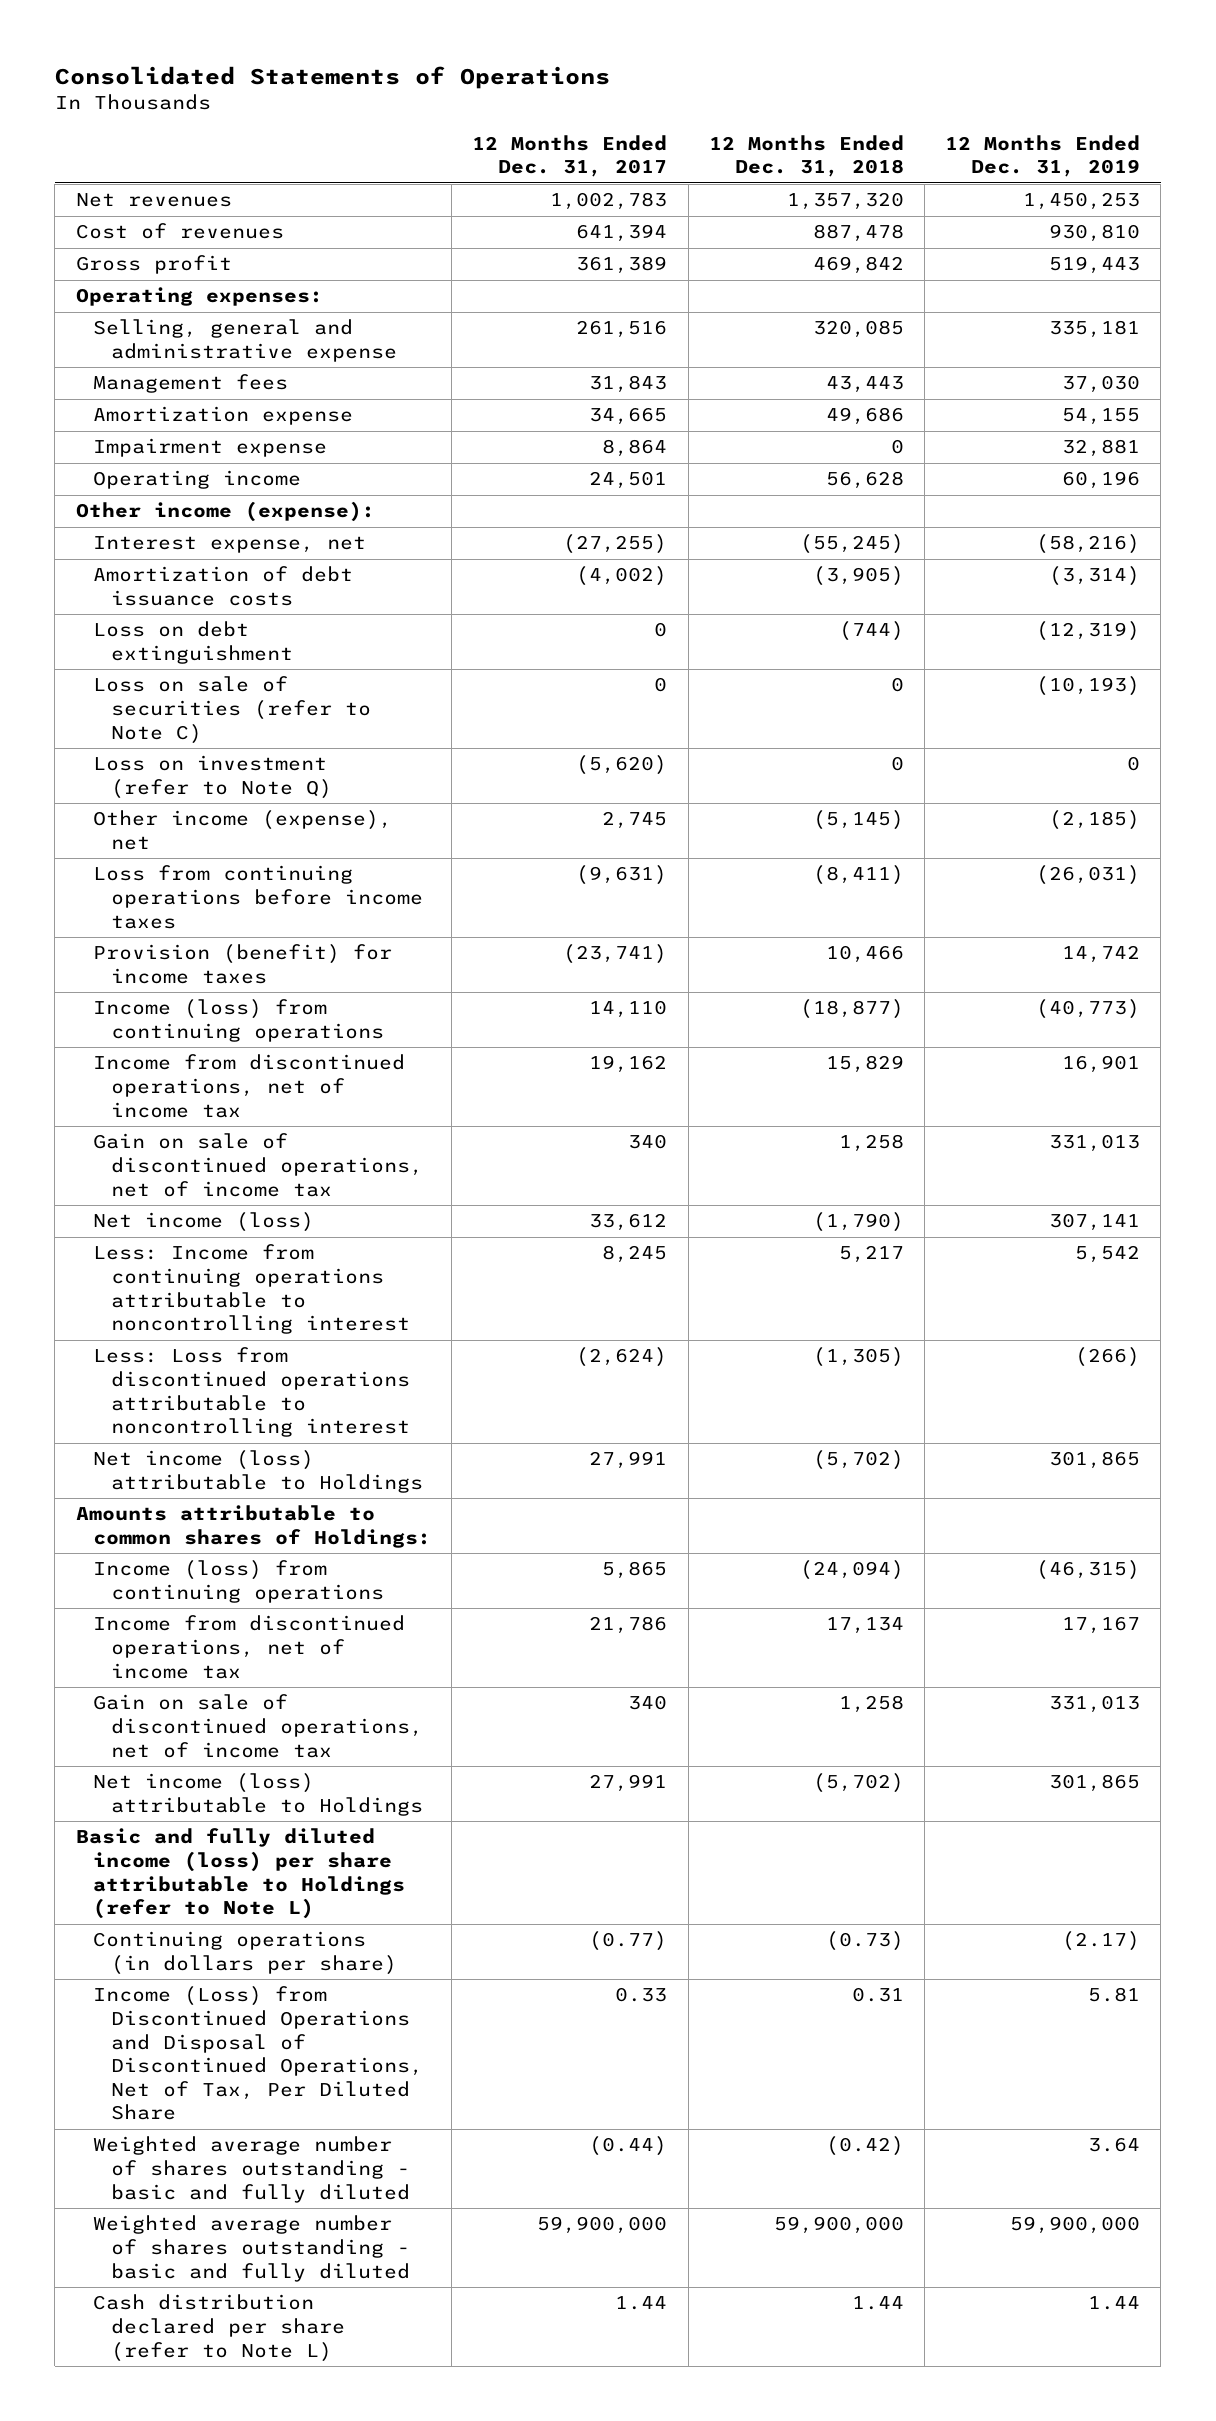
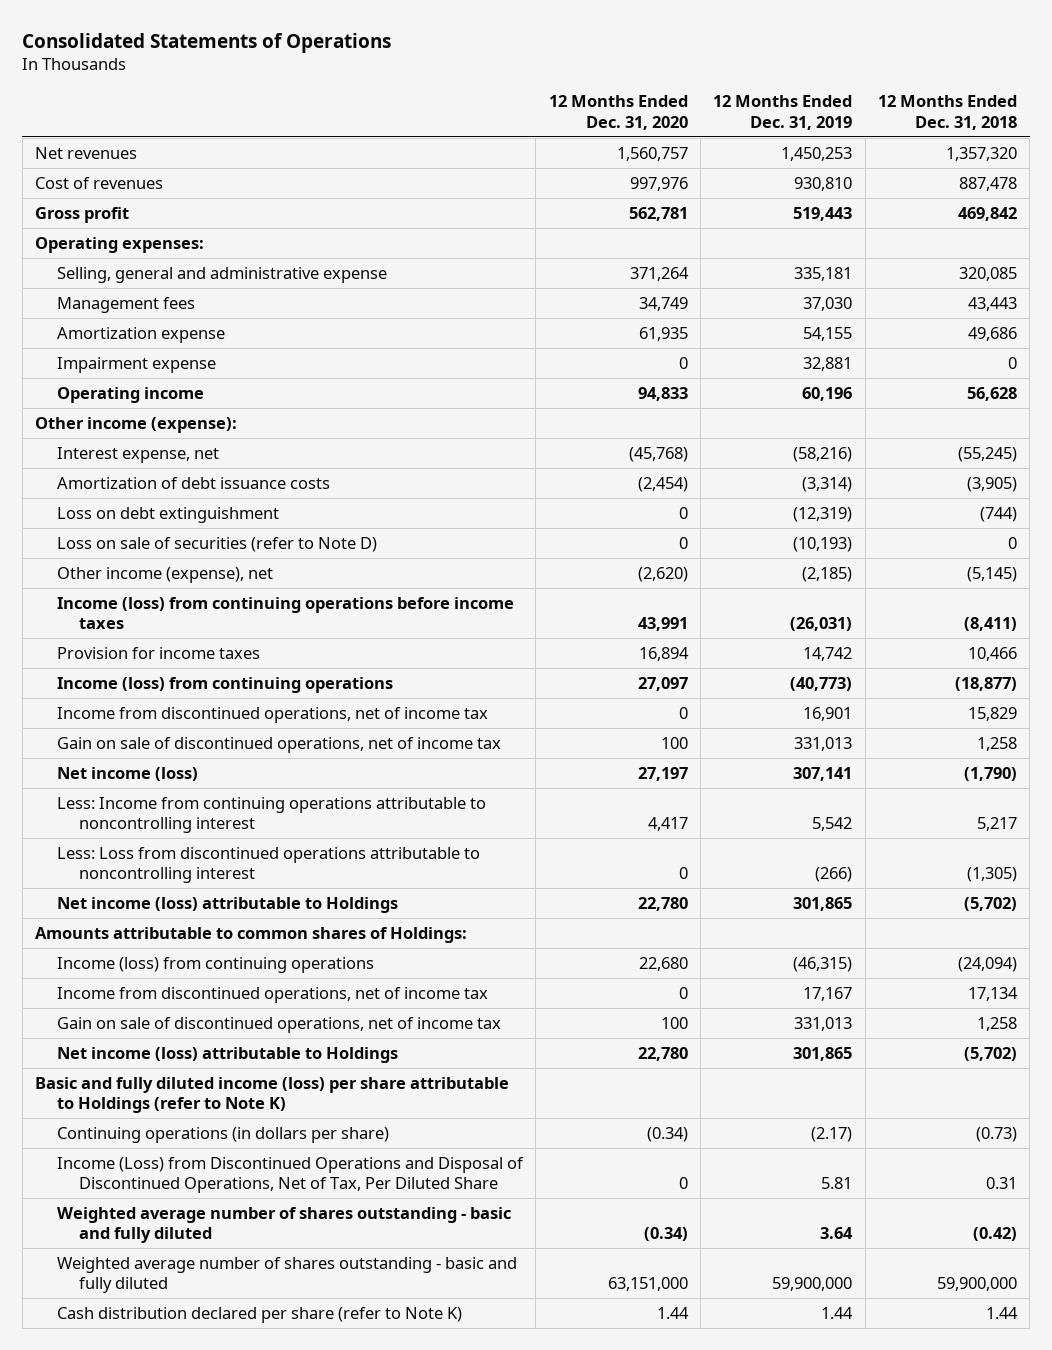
- | 12 Months Ended Dec. 31, 2017 | 12 Months Ended Dec. 31, 2018 | 12 Months Ended Dec. 31, 2019
+ | 12 Months Ended Dec. 31, 2020 | 12 Months Ended Dec. 31, 2019 | 12 Months Ended Dec. 31, 2018
- Loss on sale of securities (refer to Note C) | 0 | 0 | (10,193)
- Loss on investment (refer to Note Q) | (5,620) | 0 | 0
+ Loss on sale of securities (refer to Note D) | 0 | (10,193) | 0
- Loss from continuing operations before income taxes | (9,631) | (8,411) | (26,031)
- Provision (benefit) for income taxes | (23,741) | 10,466 | 14,742
+ Income (loss) from continuing operations before income taxes | 43,991 | (26,031) | (8,411)
+ Provision for income taxes | 16,894 | 14,742 | 10,466
- Basic and fully diluted income (loss) per share attributable to Holdings (refer to Note L)
+ Basic and fully diluted income (loss) per share attributable to Holdings (refer to Note K)
- Cash distribution declared per share (refer to Note L) | 1.44 | 1.44 | 1.44
+ Cash distribution declared per share (refer to Note K) | 1.44 | 1.44 | 1.44

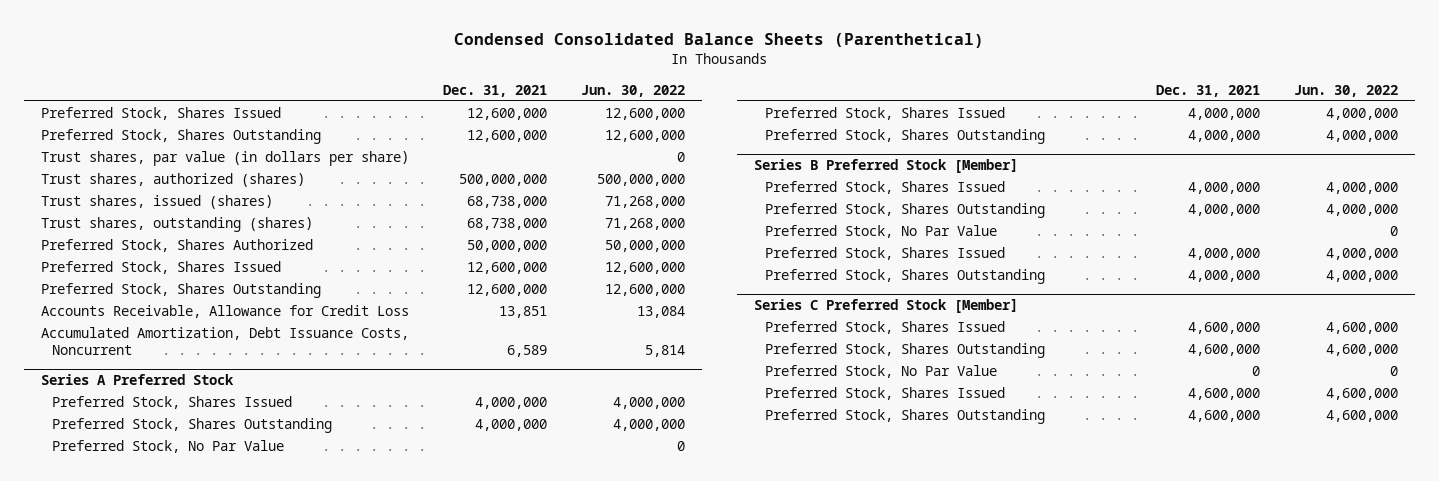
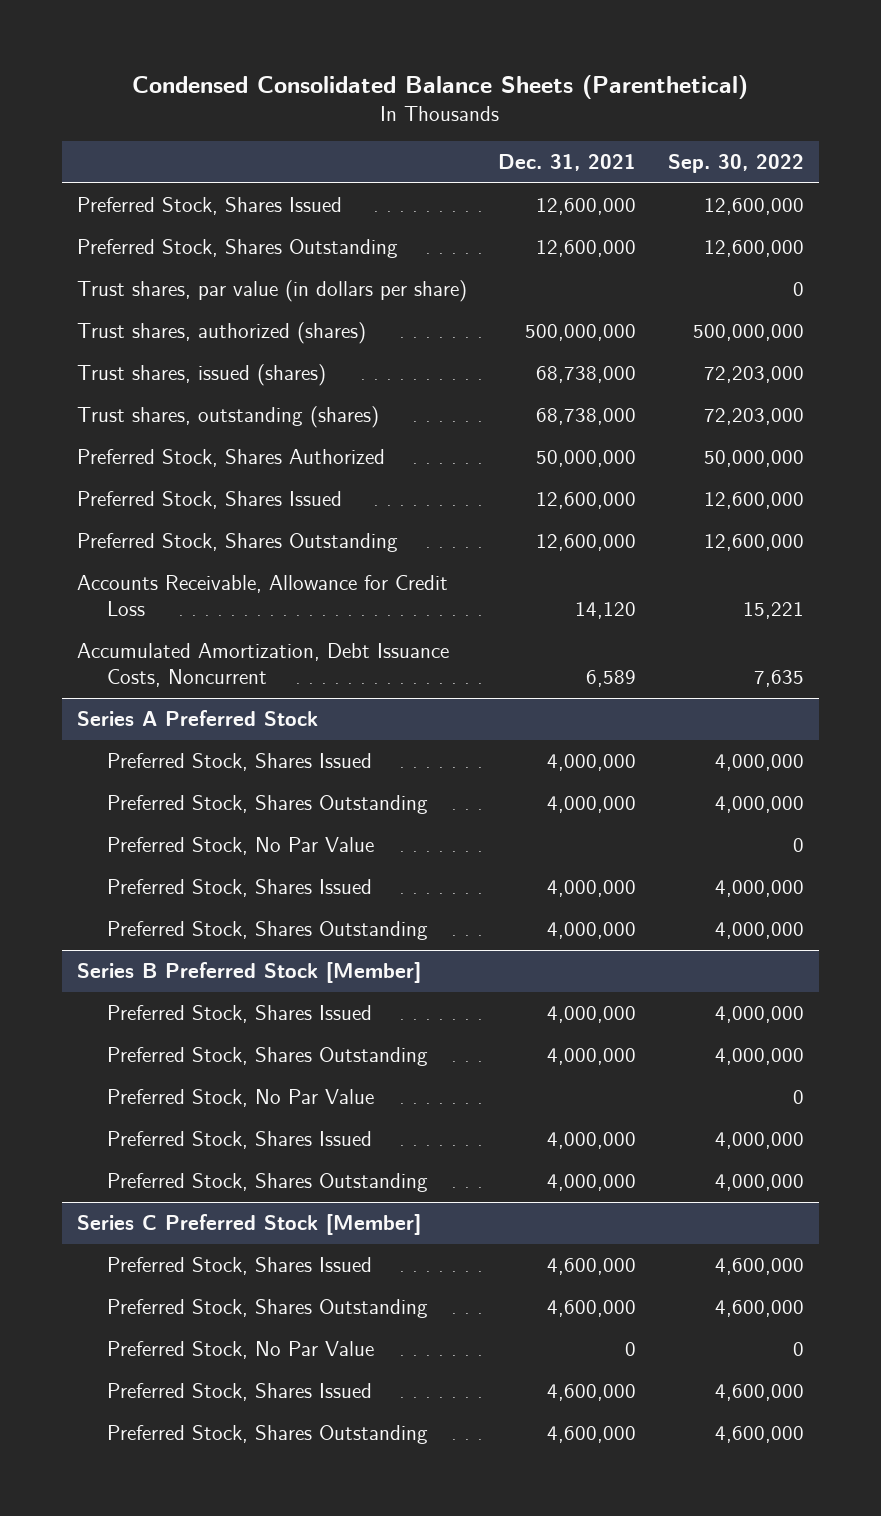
- | Dec. 31, 2021 | Jun. 30, 2022
+ | Dec. 31, 2021 | Sep. 30, 2022
- Accounts Receivable, Allowance for Credit Loss | 13,851 | 13,084
+ Accounts Receivable, Allowance for Credit Loss | 14,120 | 15,221

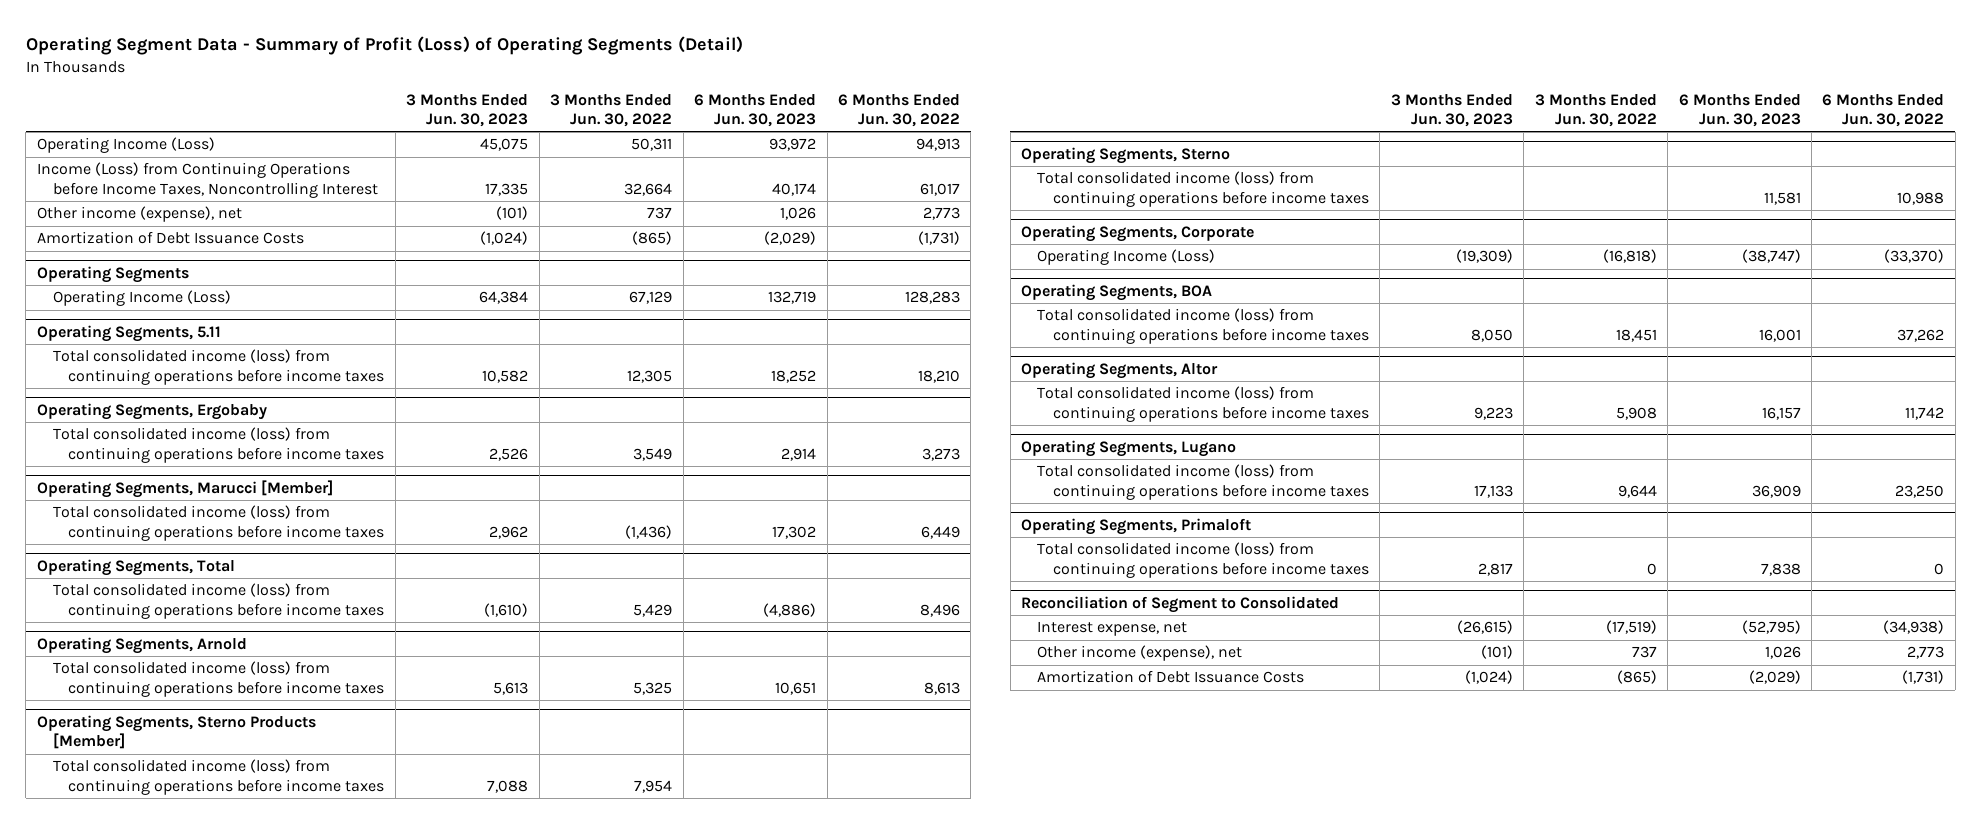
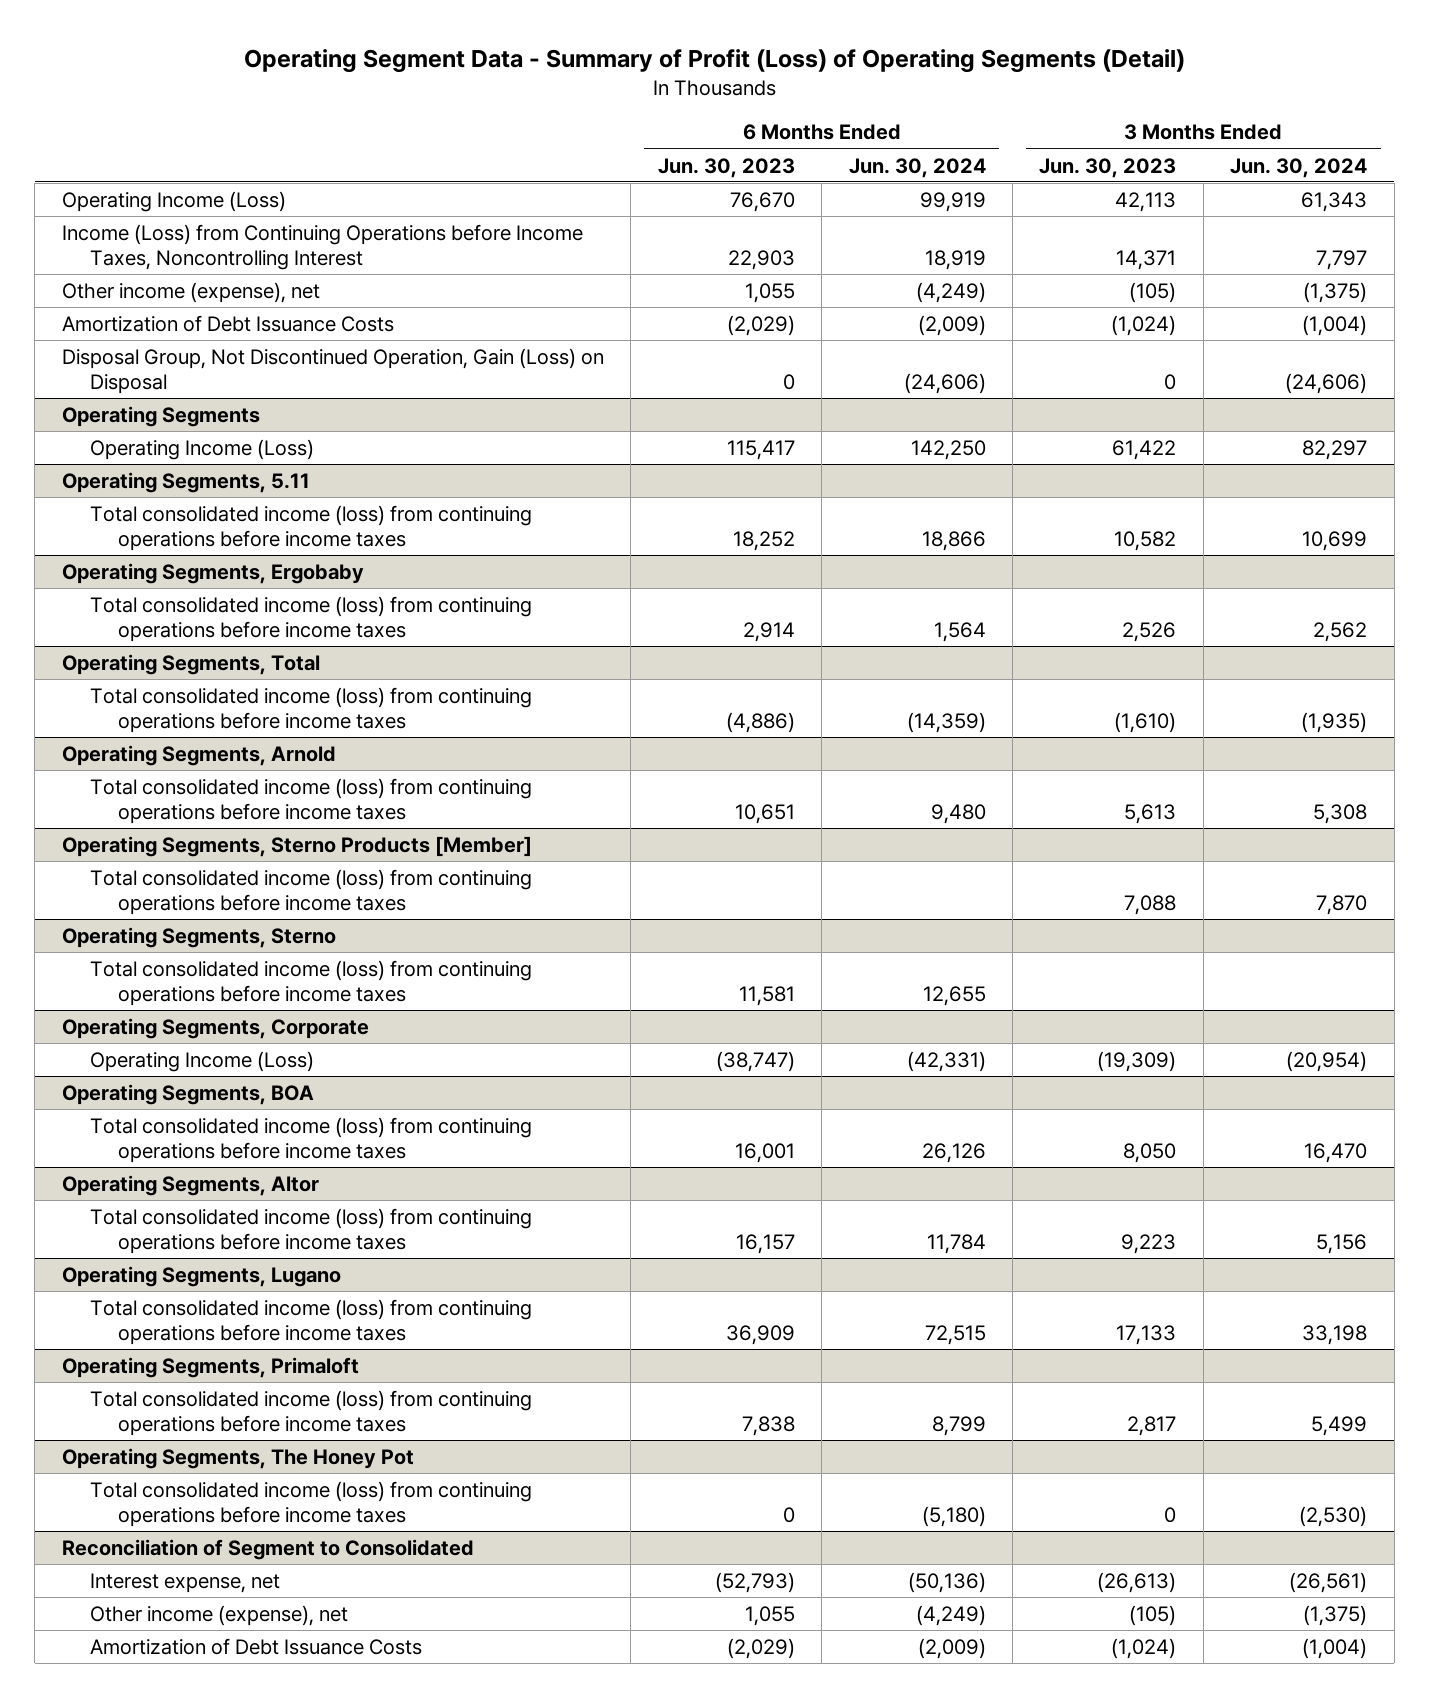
- | 3 Months Ended Jun. 30, 2023 | 3 Months Ended Jun. 30, 2022 | 6 Months Ended Jun. 30, 2023 | 6 Months Ended Jun. 30, 2022
+ | 6 Months Ended Jun. 30, 2023 | 6 Months Ended Jun. 30, 2024 | 3 Months Ended Jun. 30, 2023 | 3 Months Ended Jun. 30, 2024
- Operating Income (Loss) | 45,075 | 50,311 | 93,972 | 94,913
- Income (Loss) from Continuing Operations before Income Taxes, Noncontrolling Interest | 17,335 | 32,664 | 40,174 | 61,017
- Other income (expense), net | (101) | 737 | 1,026 | 2,773
+ Operating Income (Loss) | 76,670 | 99,919 | 42,113 | 61,343
+ Income (Loss) from Continuing Operations before Income Taxes, Noncontrolling Interest | 22,903 | 18,919 | 14,371 | 7,797
+ Other income (expense), net | 1,055 | (4,249) | (105) | (1,375)
+ Disposal Group, Not Discontinued Operation, Gain (Loss) on Disposal | 0 | (24,606) | 0 | (24,606)
@ Operating Segments
- Operating Income (Loss) | 64,384 | 67,129 | 132,719 | 128,283
+ Operating Income (Loss) | 115,417 | 142,250 | 61,422 | 82,297
- Operating Segments, Marucci [Member]
- Total consolidated income (loss) from continuing operations before income taxes | 2,962 | (1,436) | 17,302 | 6,449
+ Operating Segments, The Honey Pot
+ Total consolidated income (loss) from continuing operations before income taxes | 0 | (5,180) | 0 | (2,530)
@ Reconciliation of Segment to Consolidated
- Interest expense, net | (26,615) | (17,519) | (52,795) | (34,938)
- Other income (expense), net | (101) | 737 | 1,026 | 2,773
+ Interest expense, net | (52,793) | (50,136) | (26,613) | (26,561)
+ Other income (expense), net | 1,055 | (4,249) | (105) | (1,375)

